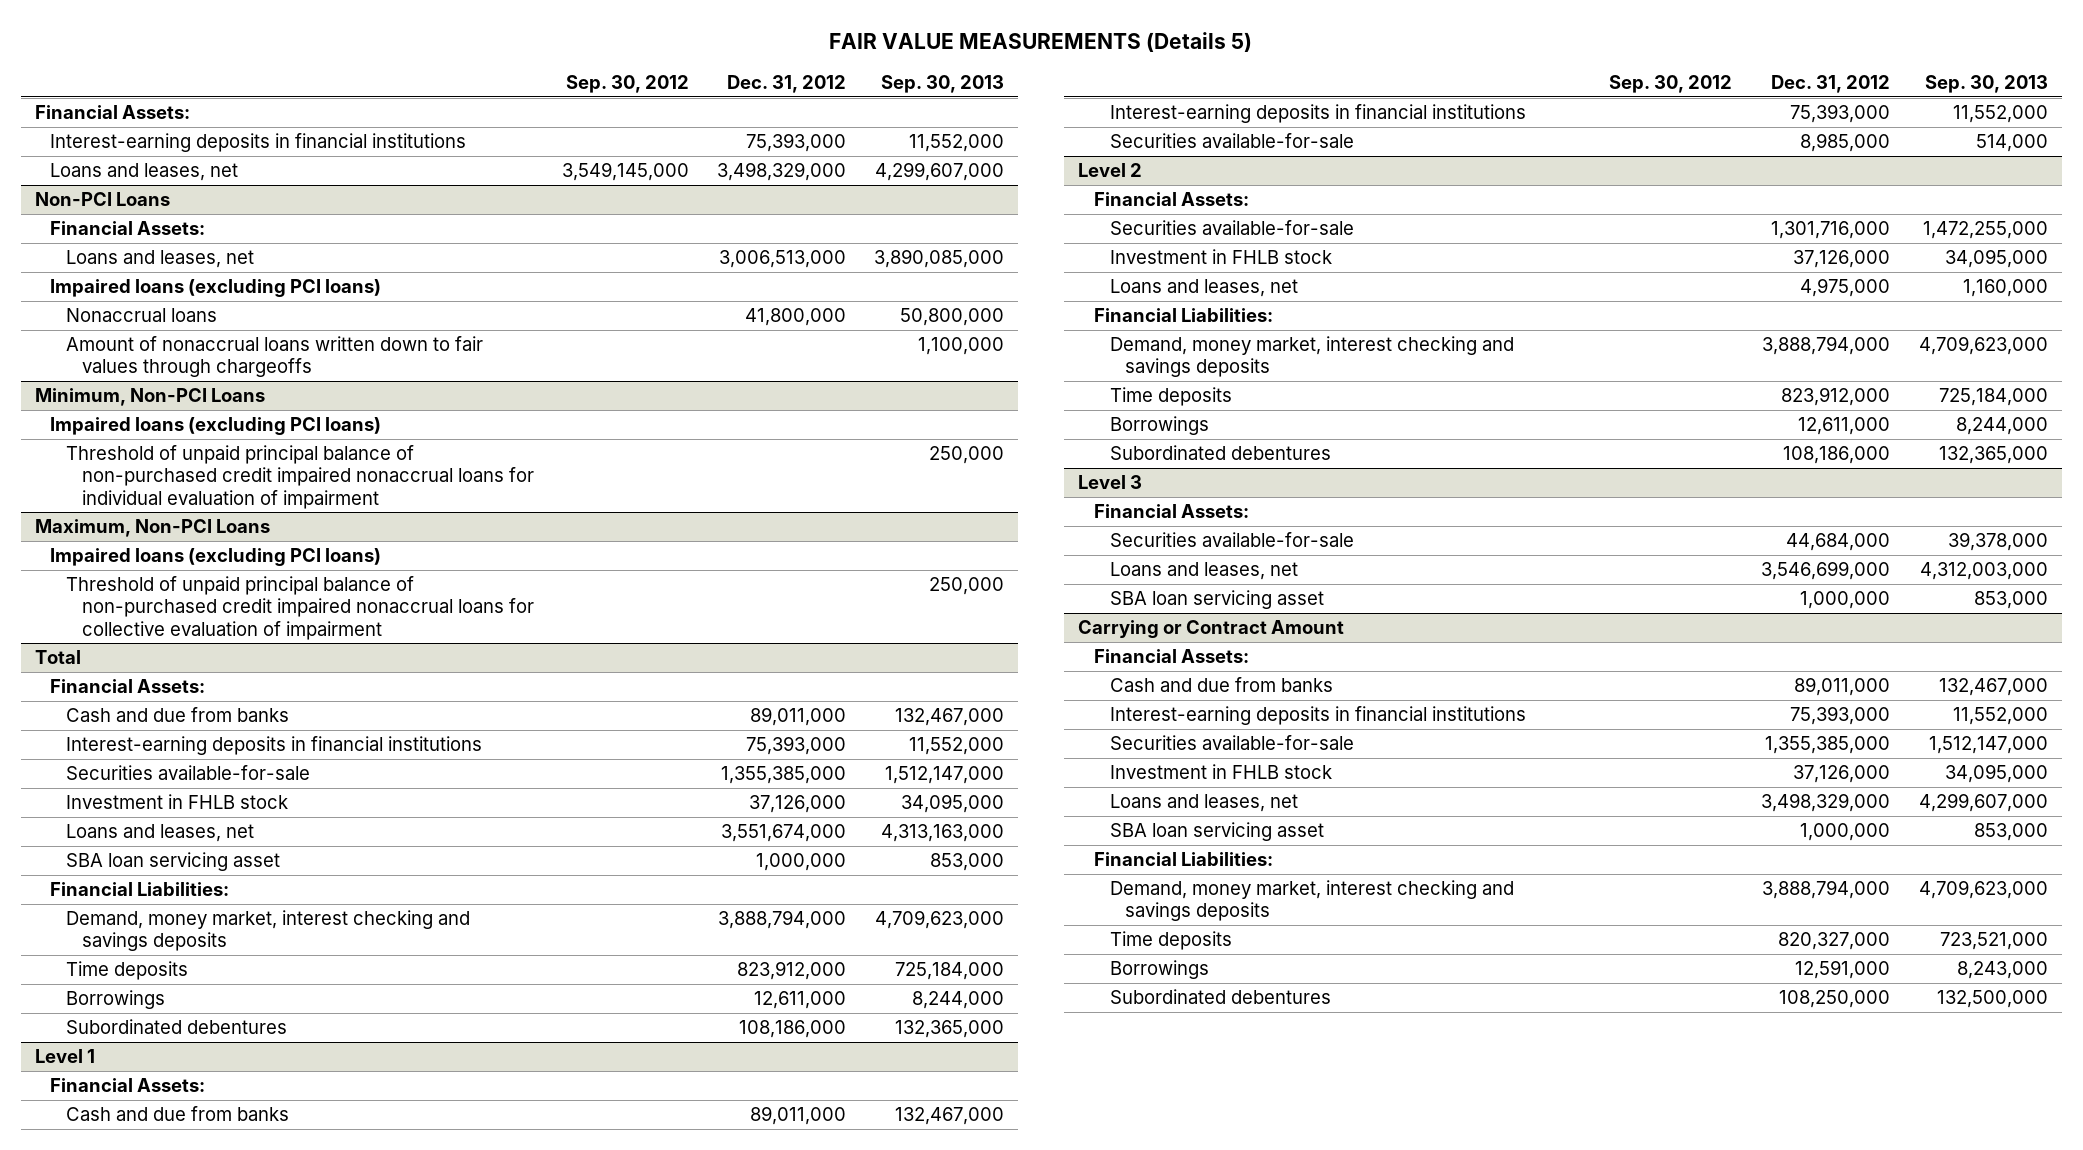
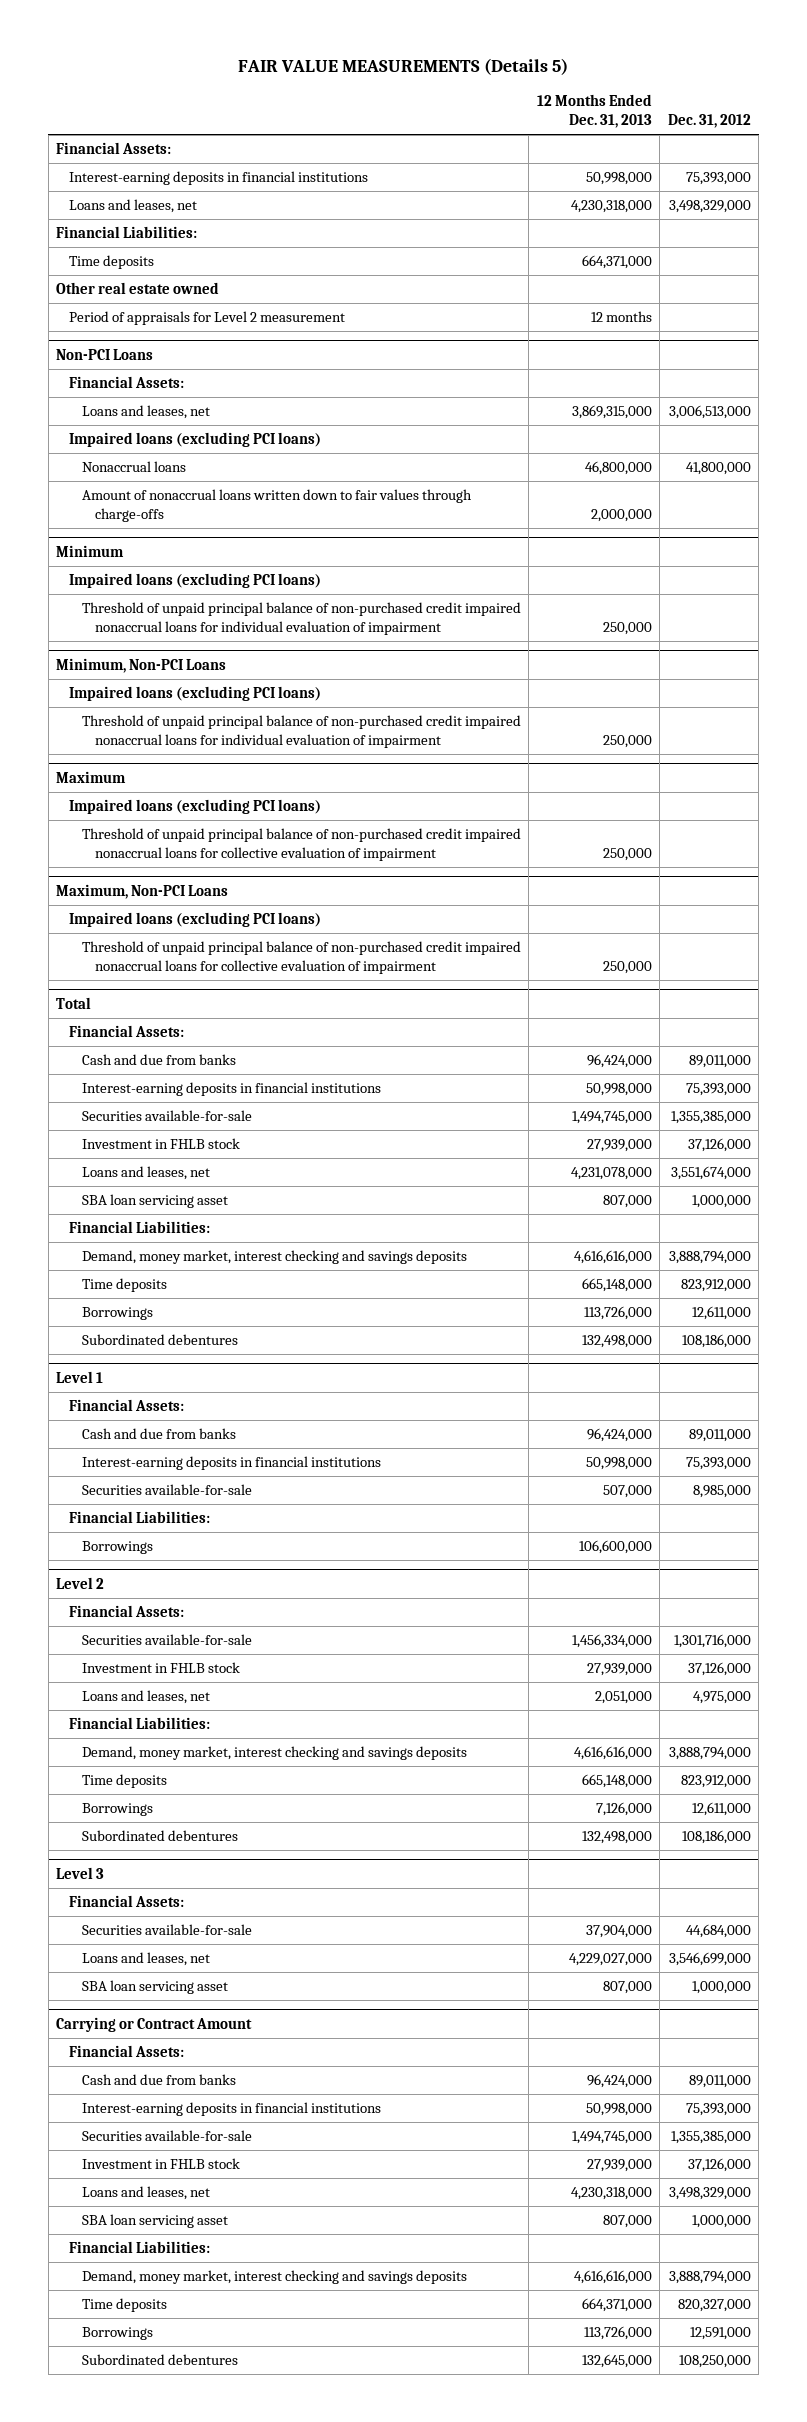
- | Sep. 30, 2012 | Dec. 31, 2012 | Sep. 30, 2013
+ | 12 Months Ended Dec. 31, 2013 | Dec. 31, 2012
+ Financial Liabilities:
+ Time deposits | 664,371,000 |
+ Other real estate owned
+ Period of appraisals for Level 2 measurement | 12 months |
@ Non-PCI Loans
- Amount of nonaccrual loans written down to fair values through chargeoffs | | | 1,100,000
+ Amount of nonaccrual loans written down to fair values through charge-offs | 2,000,000 |
+ Minimum
+ Impaired loans (excluding PCI loans)
+ Threshold of unpaid principal balance of non-purchased credit impaired nonaccrual loans for individual evaluation of impairment | 250,000 |
+ Maximum
+ Impaired loans (excluding PCI loans)
+ Threshold of unpaid principal balance of non-purchased credit impaired nonaccrual loans for collective evaluation of impairment | 250,000 |
@ Level 1
+ Financial Liabilities:
+ Borrowings | 106,600,000 |

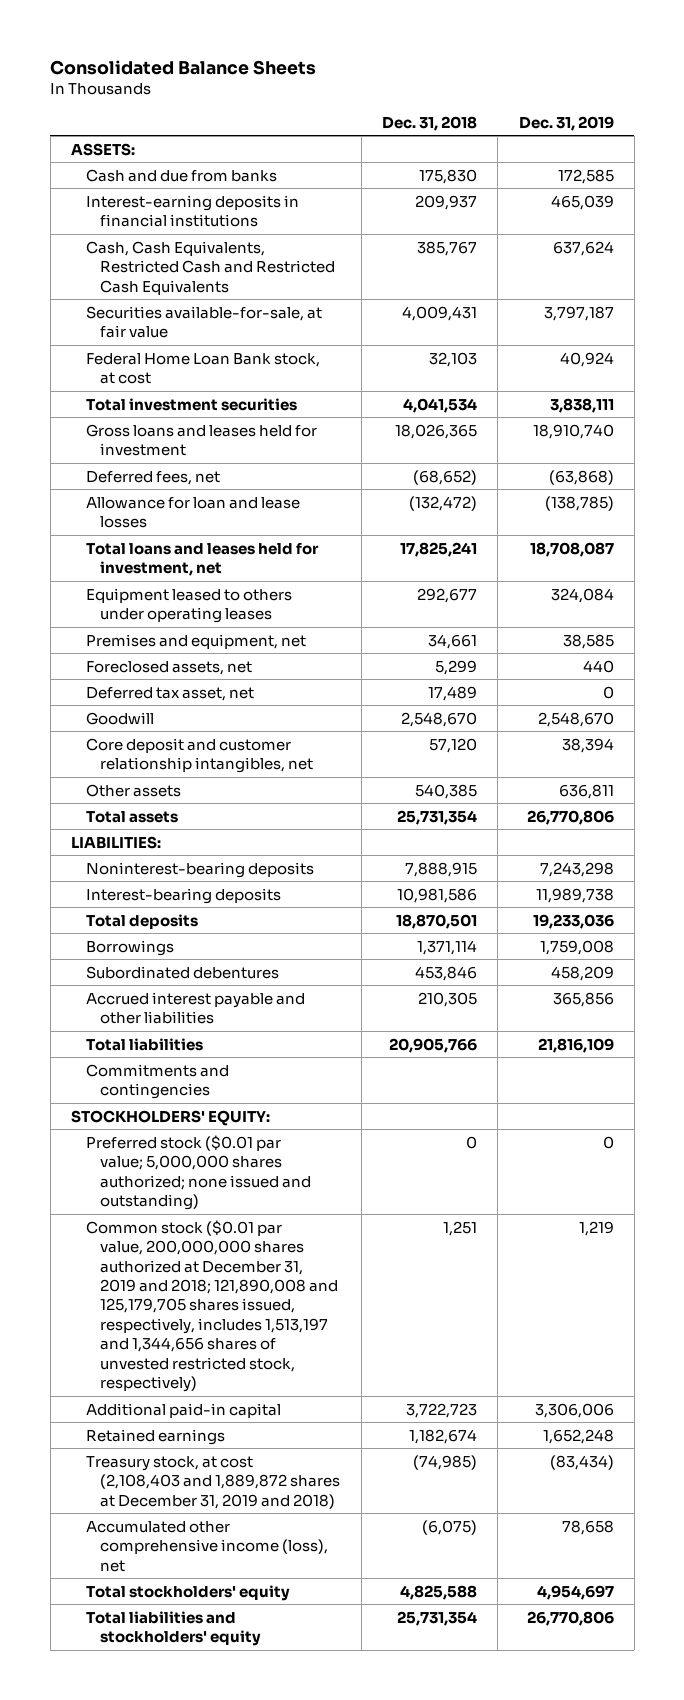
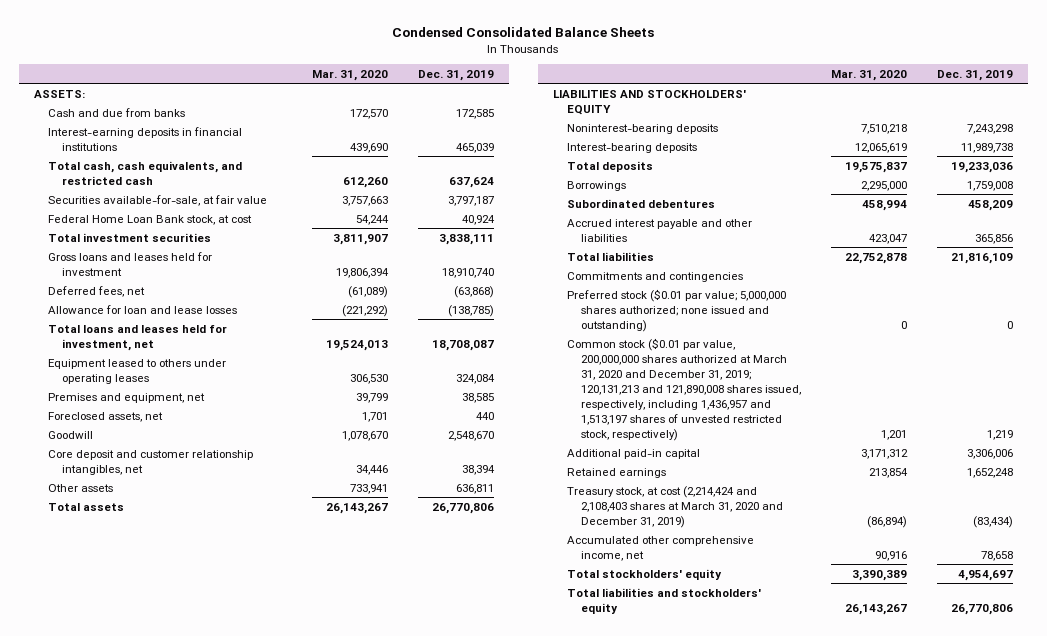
- Consolidated Balance Sheets
+ Condensed Consolidated Balance Sheets
- | Dec. 31, 2018 | Dec. 31, 2019
+ | Mar. 31, 2020 | Dec. 31, 2019
- Cash, Cash Equivalents, Restricted Cash and Restricted Cash Equivalents | 385,767 | 637,624
+ Total cash, cash equivalents, and restricted cash | 612,260 | 637,624
- Deferred tax asset, net | 17,489 | 0
- LIABILITIES:
+ LIABILITIES AND STOCKHOLDERS' EQUITY
- STOCKHOLDERS' EQUITY:
- Common stock ($0.01 par value, 200,000,000 shares authorized at December 31, 2019 and 2018; 121,890,008 and 125,179,705 shares issued, respectively, includes 1,513,197 and 1,344,656 shares of unvested restricted stock, respectively) | 1,251 | 1,219
+ Common stock ($0.01 par value, 200,000,000 shares authorized at March 31, 2020 and December 31, 2019; 120,131,213 and 121,890,008 shares issued, respectively, including 1,436,957 and 1,513,197 shares of unvested restricted stock, respectively) | 1,201 | 1,219
- Treasury stock, at cost (2,108,403 and 1,889,872 shares at December 31, 2019 and 2018) | (74,985) | (83,434)
- Accumulated other comprehensive income (loss), net | (6,075) | 78,658
+ Treasury stock, at cost (2,214,424 and 2,108,403 shares at March 31, 2020 and December 31, 2019) | (86,894) | (83,434)
+ Accumulated other comprehensive income, net | 90,916 | 78,658

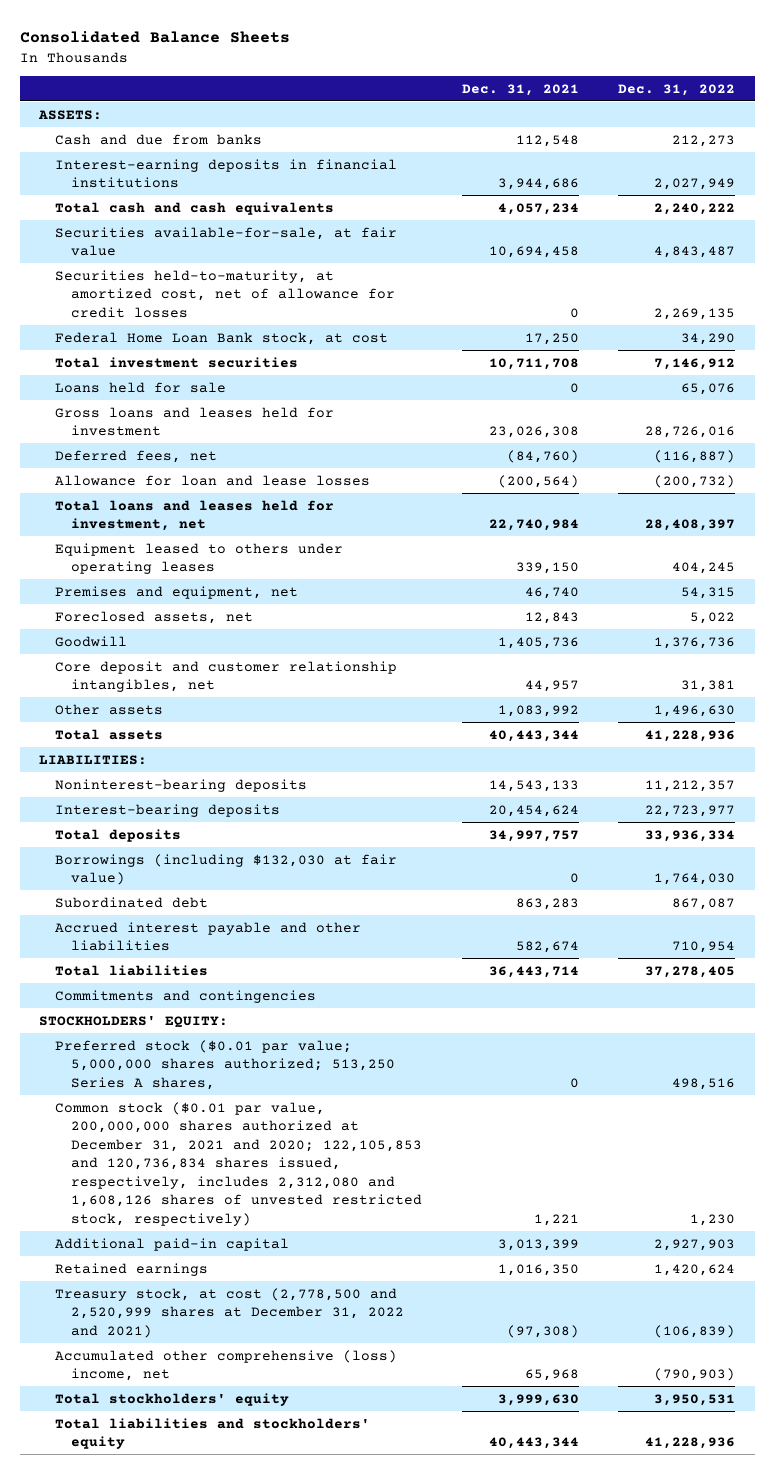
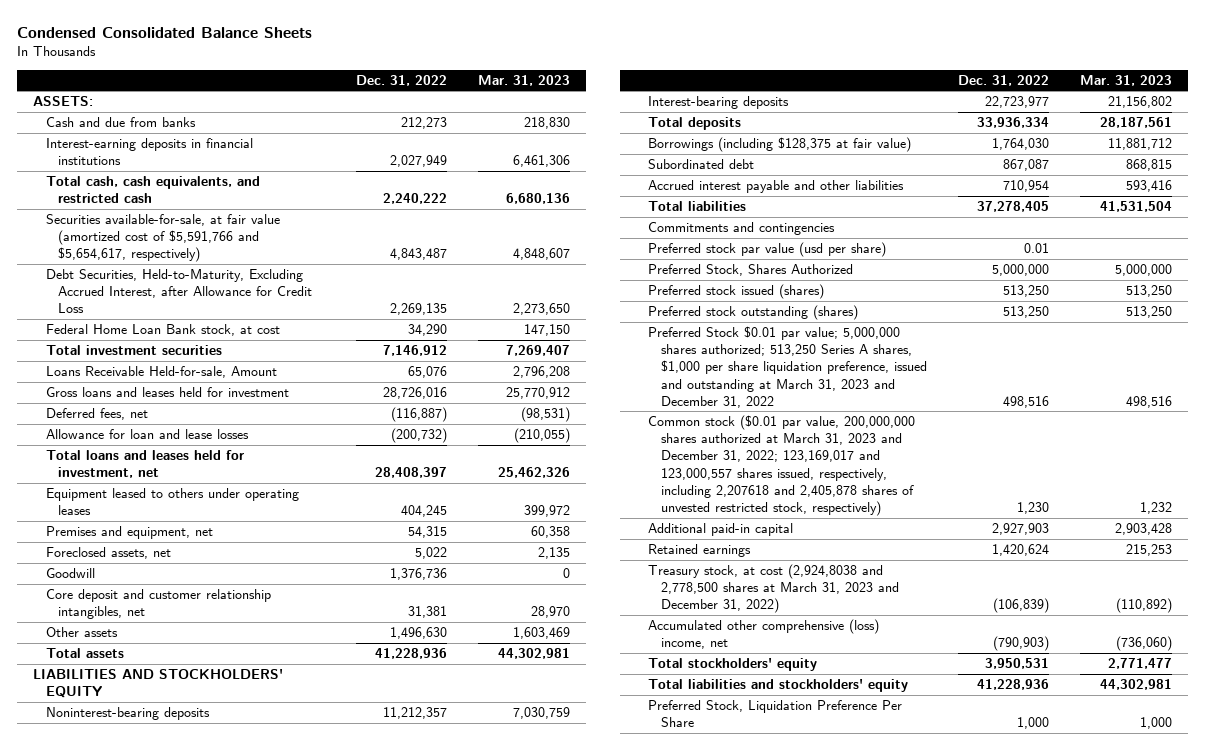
- Consolidated Balance Sheets
+ Condensed Consolidated Balance Sheets
- | Dec. 31, 2021 | Dec. 31, 2022
+ | Dec. 31, 2022 | Mar. 31, 2023
- Total cash and cash equivalents | 4,057,234 | 2,240,222
- Securities available-for-sale, at fair value | 10,694,458 | 4,843,487
- Securities held-to-maturity, at amortized cost, net of allowance for credit losses | 0 | 2,269,135
+ Total cash, cash equivalents, and restricted cash | 2,240,222 | 6,680,136
+ Securities available-for-sale, at fair value (amortized cost of $5,591,766 and $5,654,617, respectively) | 4,843,487 | 4,848,607
+ Debt Securities, Held-to-Maturity, Excluding Accrued Interest, after Allowance for Credit Loss | 2,269,135 | 2,273,650
- Loans held for sale | 0 | 65,076
+ Loans Receivable Held-for-sale, Amount | 65,076 | 2,796,208
- LIABILITIES:
+ LIABILITIES AND STOCKHOLDERS' EQUITY
- Borrowings (including $132,030 at fair value) | 0 | 1,764,030
+ Borrowings (including $128,375 at fair value) | 1,764,030 | 11,881,712
- STOCKHOLDERS' EQUITY:
- Preferred stock ($0.01 par value; 5,000,000 shares authorized; 513,250 Series A shares, | 0 | 498,516
- Common stock ($0.01 par value, 200,000,000 shares authorized at December 31, 2021 and 2020; 122,105,853 and 120,736,834 shares issued, respectively, includes 2,312,080 and 1,608,126 shares of unvested restricted stock, respectively) | 1,221 | 1,230
+ Preferred stock par value (usd per share) | 0.01 |
+ Preferred Stock, Shares Authorized | 5,000,000 | 5,000,000
+ Preferred stock issued (shares) | 513,250 | 513,250
+ Preferred stock outstanding (shares) | 513,250 | 513,250
+ Preferred Stock $0.01 par value; 5,000,000 shares authorized; 513,250 Series A shares, $1,000 per share liquidation preference, issued and outstanding at March 31, 2023 and December 31, 2022 | 498,516 | 498,516
+ Common stock ($0.01 par value, 200,000,000 shares authorized at March 31, 2023 and December 31, 2022; 123,169,017 and 123,000,557 shares issued, respectively, including 2,207618 and 2,405,878 shares of unvested restricted stock, respectively) | 1,230 | 1,232
- Treasury stock, at cost (2,778,500 and 2,520,999 shares at December 31, 2022 and 2021) | (97,308) | (106,839)
+ Treasury stock, at cost (2,924,8038 and 2,778,500 shares at March 31, 2023 and December 31, 2022) | (106,839) | (110,892)
+ Preferred Stock, Liquidation Preference Per Share | 1,000 | 1,000

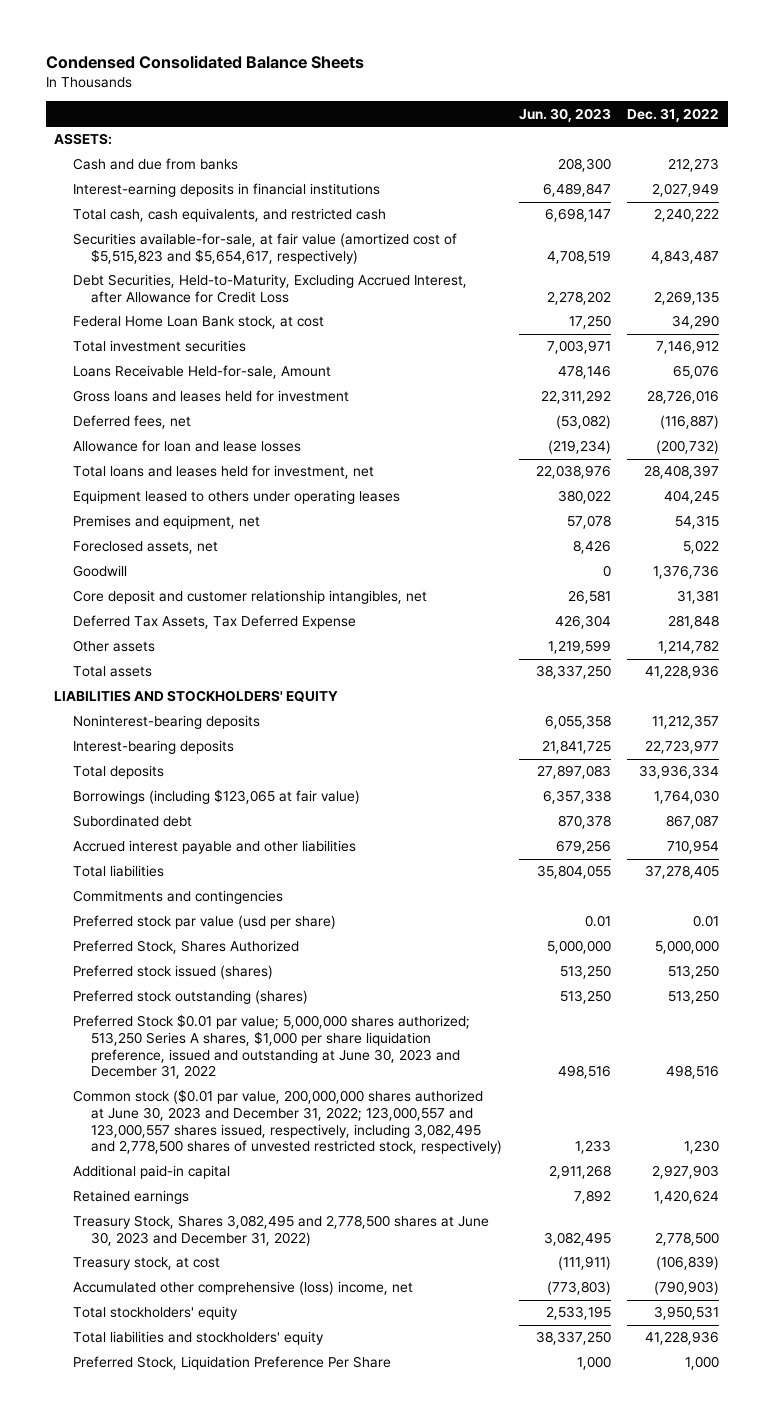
- | Dec. 31, 2022 | Mar. 31, 2023
+ | Jun. 30, 2023 | Dec. 31, 2022
- Securities available-for-sale, at fair value (amortized cost of $5,591,766 and $5,654,617, respectively) | 4,843,487 | 4,848,607
+ Securities available-for-sale, at fair value (amortized cost of $5,515,823 and $5,654,617, respectively) | 4,708,519 | 4,843,487
- Other assets | 1,496,630 | 1,603,469
+ Deferred Tax Assets, Tax Deferred Expense | 426,304 | 281,848
+ Other assets | 1,219,599 | 1,214,782
- Borrowings (including $128,375 at fair value) | 1,764,030 | 11,881,712
+ Borrowings (including $123,065 at fair value) | 6,357,338 | 1,764,030
- Preferred Stock $0.01 par value; 5,000,000 shares authorized; 513,250 Series A shares, $1,000 per share liquidation preference, issued and outstanding at March 31, 2023 and December 31, 2022 | 498,516 | 498,516
- Common stock ($0.01 par value, 200,000,000 shares authorized at March 31, 2023 and December 31, 2022; 123,169,017 and 123,000,557 shares issued, respectively, including 2,207618 and 2,405,878 shares of unvested restricted stock, respectively) | 1,230 | 1,232
+ Preferred Stock $0.01 par value; 5,000,000 shares authorized; 513,250 Series A shares, $1,000 per share liquidation preference, issued and outstanding at June 30, 2023 and December 31, 2022 | 498,516 | 498,516
+ Common stock ($0.01 par value, 200,000,000 shares authorized at June 30, 2023 and December 31, 2022; 123,000,557 and 123,000,557 shares issued, respectively, including 3,082,495 and 2,778,500 shares of unvested restricted stock, respectively) | 1,233 | 1,230
- Treasury stock, at cost (2,924,8038 and 2,778,500 shares at March 31, 2023 and December 31, 2022) | (106,839) | (110,892)
+ Treasury Stock, Shares 3,082,495 and 2,778,500 shares at June 30, 2023 and December 31, 2022) | 3,082,495 | 2,778,500
+ Treasury stock, at cost | (111,911) | (106,839)

